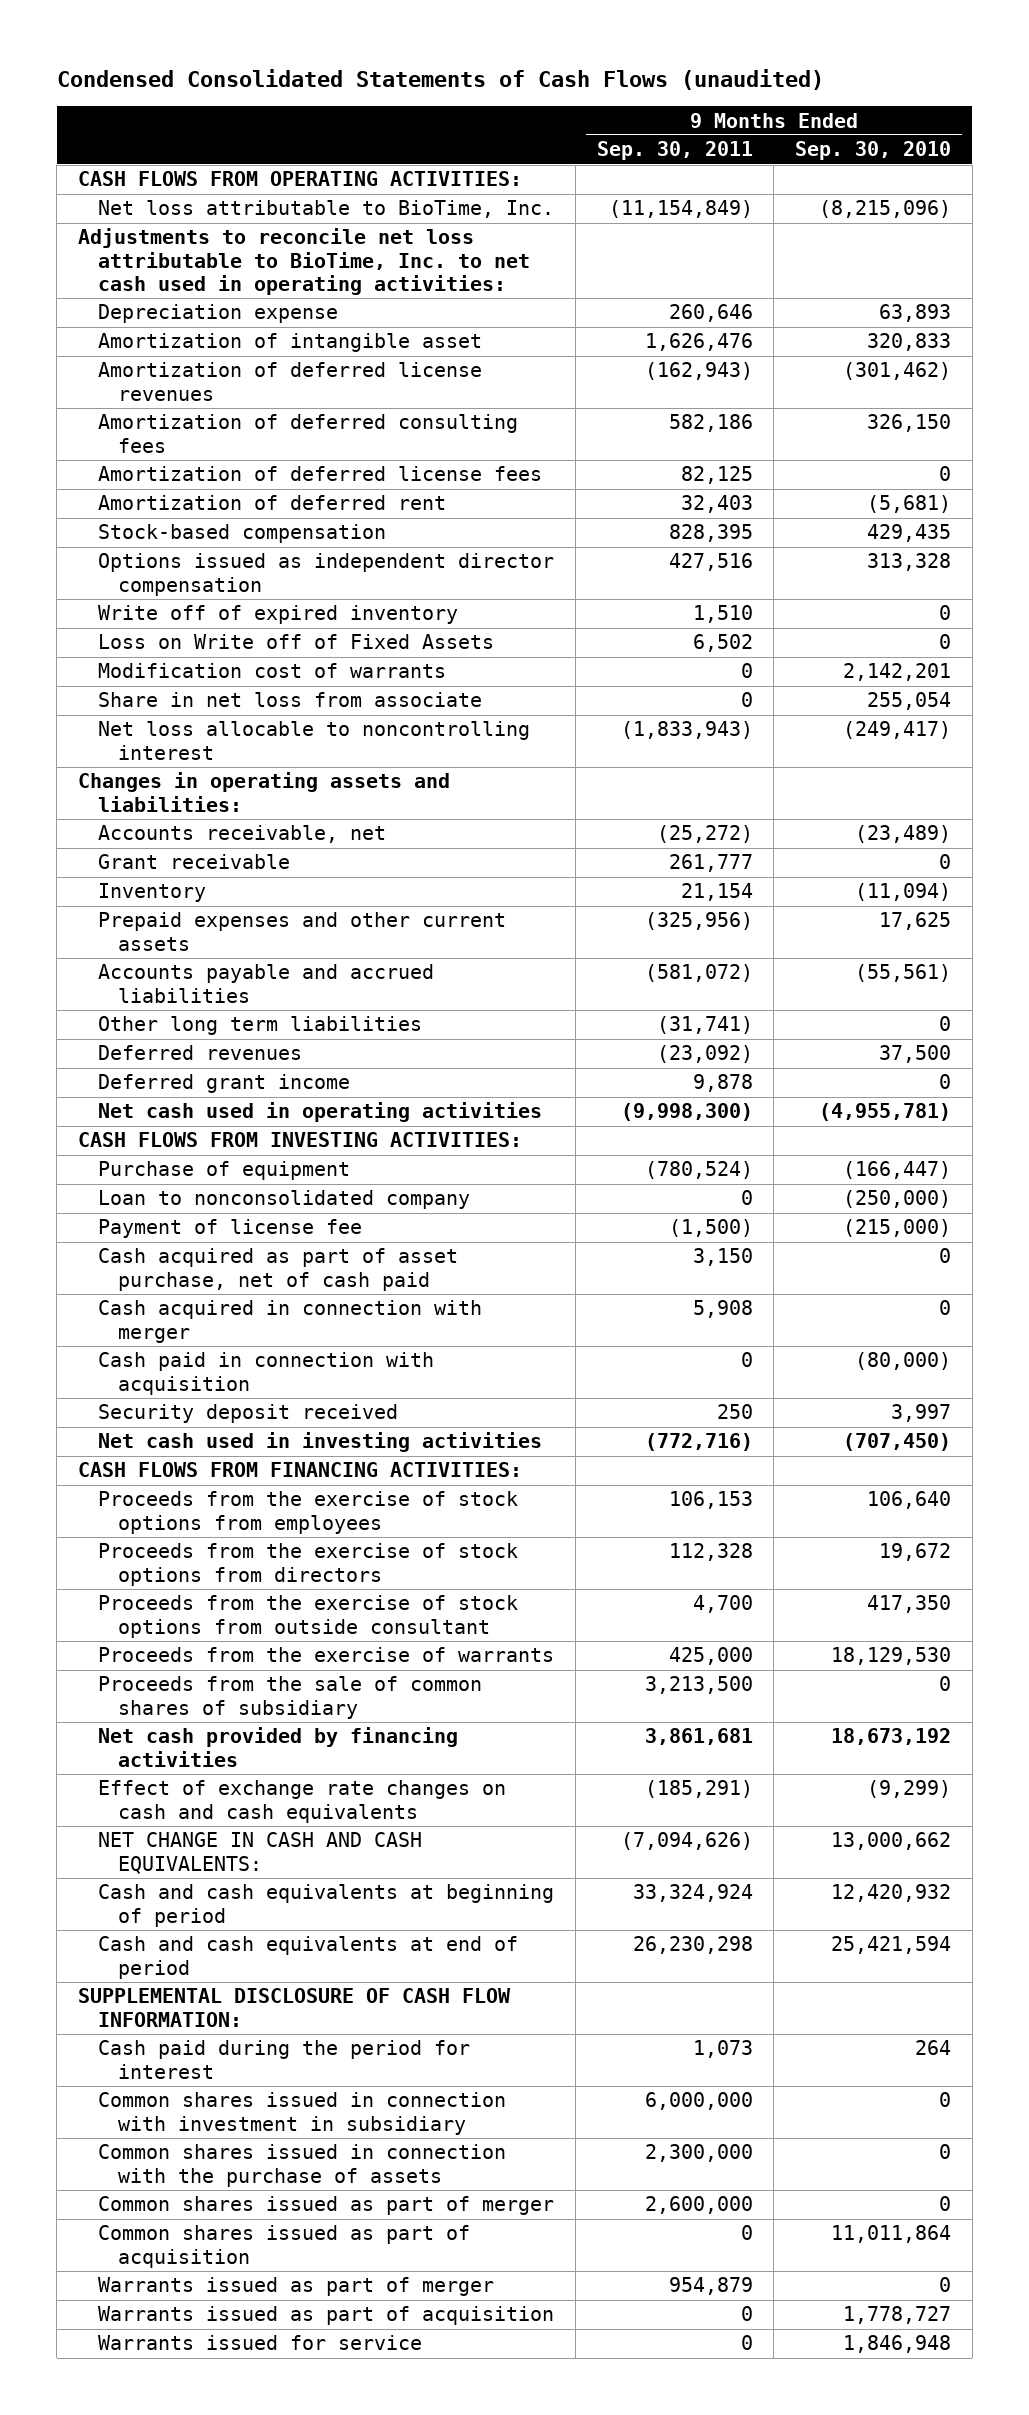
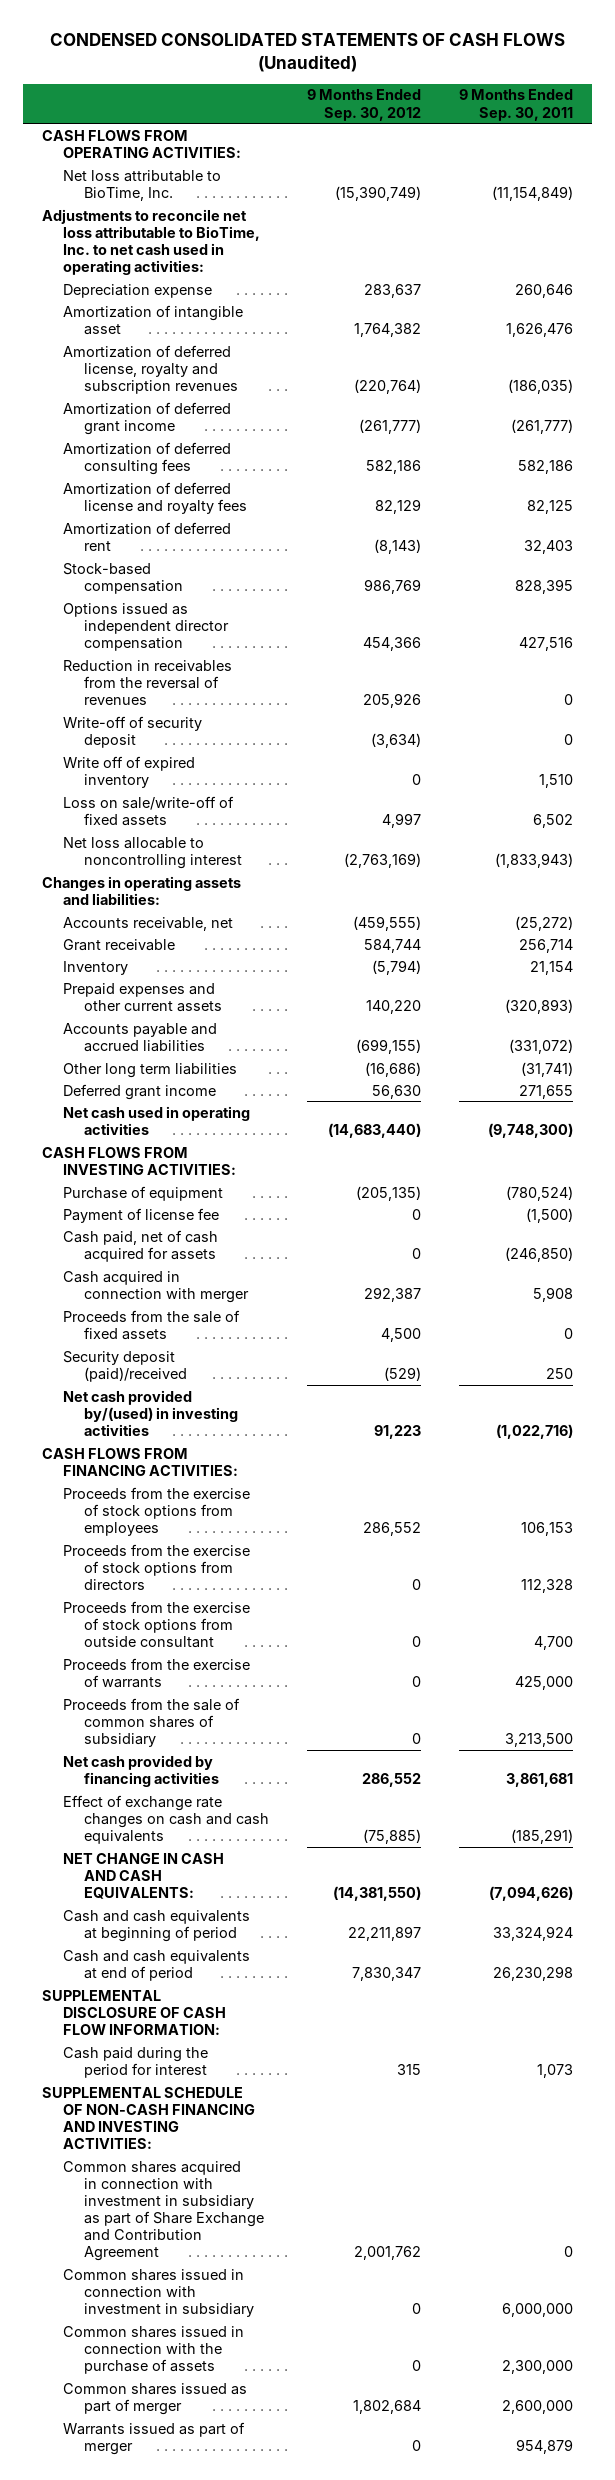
- Condensed Consolidated Statements of Cash Flows (unaudited)
+ CONDENSED CONSOLIDATED STATEMENTS OF CASH FLOWS (Unaudited)
- | 9 Months Ended Sep. 30, 2011 | 9 Months Ended Sep. 30, 2010
+ | 9 Months Ended Sep. 30, 2012 | 9 Months Ended Sep. 30, 2011
- Amortization of deferred license revenues | (162,943) | (301,462)
+ Amortization of deferred license, royalty and subscription revenues | (220,764) | (186,035)
+ Amortization of deferred grant income | (261,777) | (261,777)
- Amortization of deferred license fees | 82,125 | 0
+ Amortization of deferred license and royalty fees | 82,129 | 82,125
+ Reduction in receivables from the reversal of revenues | 205,926 | 0
+ Write-off of security deposit | (3,634) | 0
- Loss on Write off of Fixed Assets | 6,502 | 0
- Modification cost of warrants | 0 | 2,142,201
- Share in net loss from associate | 0 | 255,054
+ Loss on sale/write-off of fixed assets | 4,997 | 6,502
- Grant receivable | 261,777 | 0
+ Grant receivable | 584,744 | 256,714
- Prepaid expenses and other current assets | (325,956) | 17,625
- Accounts payable and accrued liabilities | (581,072) | (55,561)
+ Prepaid expenses and other current assets | 140,220 | (320,893)
+ Accounts payable and accrued liabilities | (699,155) | (331,072)
- Deferred revenues | (23,092) | 37,500
- Deferred grant income | 9,878 | 0
- Net cash used in operating activities | (9,998,300) | (4,955,781)
+ Deferred grant income | 56,630 | 271,655
+ Net cash used in operating activities | (14,683,440) | (9,748,300)
- Loan to nonconsolidated company | 0 | (250,000)
- Cash acquired as part of asset purchase, net of cash paid | 3,150 | 0
+ Cash paid, net of cash acquired for assets | 0 | (246,850)
- Cash paid in connection with acquisition | 0 | (80,000)
- Security deposit received | 250 | 3,997
- Net cash used in investing activities | (772,716) | (707,450)
+ Proceeds from the sale of fixed assets | 4,500 | 0
+ Security deposit (paid)/received | (529) | 250
+ Net cash provided by/(used) in investing activities | 91,223 | (1,022,716)
+ SUPPLEMENTAL SCHEDULE OF NON-CASH FINANCING AND INVESTING ACTIVITIES:
+ Common shares acquired in connection with investment in subsidiary as part of Share Exchange and Contribution Agreement | 2,001,762 | 0
- Common shares issued as part of acquisition | 0 | 11,011,864
- Warrants issued as part of acquisition | 0 | 1,778,727
- Warrants issued for service | 0 | 1,846,948

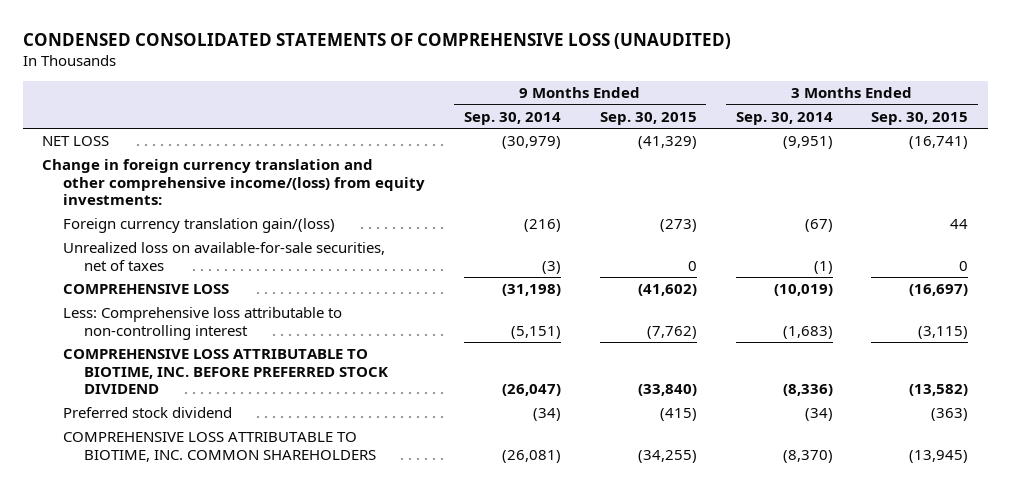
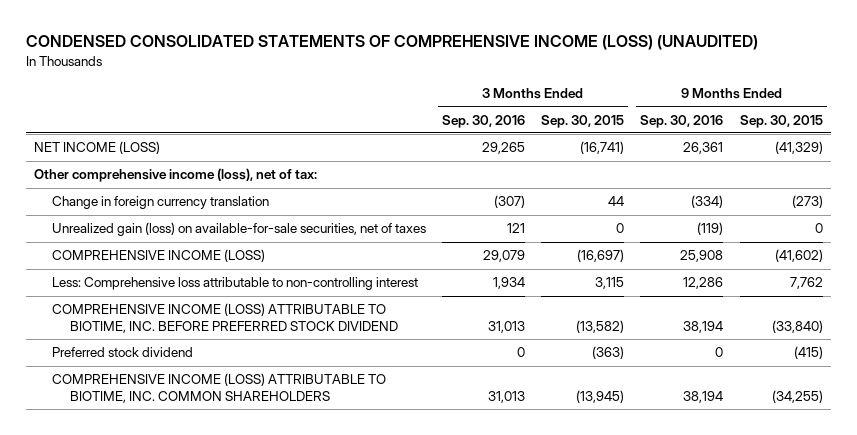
- CONDENSED CONSOLIDATED STATEMENTS OF COMPREHENSIVE LOSS (UNAUDITED)
+ CONDENSED CONSOLIDATED STATEMENTS OF COMPREHENSIVE INCOME (LOSS) (UNAUDITED)
- | 9 Months Ended Sep. 30, 2014 | 9 Months Ended Sep. 30, 2015 | 3 Months Ended Sep. 30, 2014 | 3 Months Ended Sep. 30, 2015
+ | 3 Months Ended Sep. 30, 2016 | 3 Months Ended Sep. 30, 2015 | 9 Months Ended Sep. 30, 2016 | 9 Months Ended Sep. 30, 2015
- NET LOSS | (30,979) | (41,329) | (9,951) | (16,741)
- Change in foreign currency translation and other comprehensive income/(loss) from equity investments:
- Foreign currency translation gain/(loss) | (216) | (273) | (67) | 44
- Unrealized loss on available-for-sale securities, net of taxes | (3) | 0 | (1) | 0
- COMPREHENSIVE LOSS | (31,198) | (41,602) | (10,019) | (16,697)
- Less: Comprehensive loss attributable to non-controlling interest | (5,151) | (7,762) | (1,683) | (3,115)
- COMPREHENSIVE LOSS ATTRIBUTABLE TO BIOTIME, INC. BEFORE PREFERRED STOCK DIVIDEND | (26,047) | (33,840) | (8,336) | (13,582)
+ NET INCOME (LOSS) | 29,265 | (16,741) | 26,361 | (41,329)
+ Other comprehensive income (loss), net of tax:
+ Change in foreign currency translation | (307) | 44 | (334) | (273)
+ Unrealized gain (loss) on available-for-sale securities, net of taxes | 121 | 0 | (119) | 0
+ COMPREHENSIVE INCOME (LOSS) | 29,079 | (16,697) | 25,908 | (41,602)
+ Less: Comprehensive loss attributable to non-controlling interest | 1,934 | 3,115 | 12,286 | 7,762
+ COMPREHENSIVE INCOME (LOSS) ATTRIBUTABLE TO BIOTIME, INC. BEFORE PREFERRED STOCK DIVIDEND | 31,013 | (13,582) | 38,194 | (33,840)
- COMPREHENSIVE LOSS ATTRIBUTABLE TO BIOTIME, INC. COMMON SHAREHOLDERS | (26,081) | (34,255) | (8,370) | (13,945)
+ COMPREHENSIVE INCOME (LOSS) ATTRIBUTABLE TO BIOTIME, INC. COMMON SHAREHOLDERS | 31,013 | (13,945) | 38,194 | (34,255)

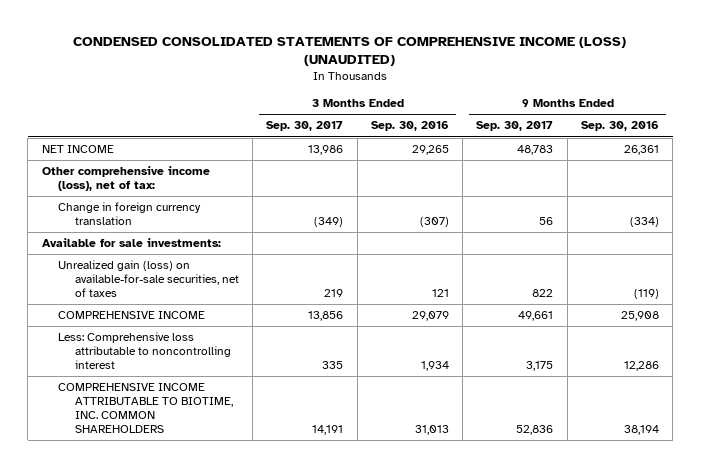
- | 3 Months Ended Sep. 30, 2016 | 3 Months Ended Sep. 30, 2015 | 9 Months Ended Sep. 30, 2016 | 9 Months Ended Sep. 30, 2015
+ | 3 Months Ended Sep. 30, 2017 | 3 Months Ended Sep. 30, 2016 | 9 Months Ended Sep. 30, 2017 | 9 Months Ended Sep. 30, 2016
- NET INCOME (LOSS) | 29,265 | (16,741) | 26,361 | (41,329)
+ NET INCOME | 13,986 | 29,265 | 48,783 | 26,361
+ Available for sale investments:
- COMPREHENSIVE INCOME (LOSS) | 29,079 | (16,697) | 25,908 | (41,602)
- Less: Comprehensive loss attributable to non-controlling interest | 1,934 | 3,115 | 12,286 | 7,762
- COMPREHENSIVE INCOME (LOSS) ATTRIBUTABLE TO BIOTIME, INC. BEFORE PREFERRED STOCK DIVIDEND | 31,013 | (13,582) | 38,194 | (33,840)
- Preferred stock dividend | 0 | (363) | 0 | (415)
- COMPREHENSIVE INCOME (LOSS) ATTRIBUTABLE TO BIOTIME, INC. COMMON SHAREHOLDERS | 31,013 | (13,945) | 38,194 | (34,255)
+ COMPREHENSIVE INCOME | 13,856 | 29,079 | 49,661 | 25,908
+ Less: Comprehensive loss attributable to noncontrolling interest | 335 | 1,934 | 3,175 | 12,286
+ COMPREHENSIVE INCOME ATTRIBUTABLE TO BIOTIME, INC. COMMON SHAREHOLDERS | 14,191 | 31,013 | 52,836 | 38,194

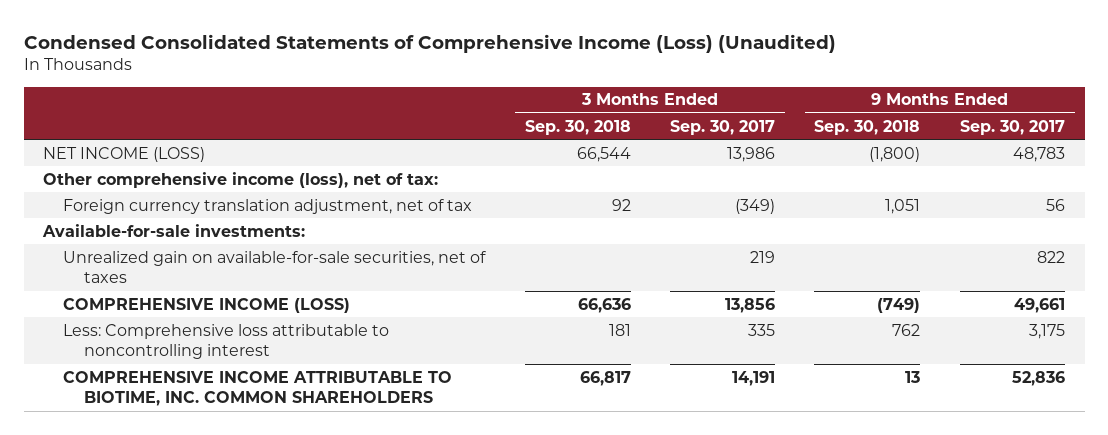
- CONDENSED CONSOLIDATED STATEMENTS OF COMPREHENSIVE INCOME (LOSS) (UNAUDITED)
+ Condensed Consolidated Statements of Comprehensive Income (Loss) (Unaudited)
- | 3 Months Ended Sep. 30, 2017 | 3 Months Ended Sep. 30, 2016 | 9 Months Ended Sep. 30, 2017 | 9 Months Ended Sep. 30, 2016
+ | 3 Months Ended Sep. 30, 2018 | 3 Months Ended Sep. 30, 2017 | 9 Months Ended Sep. 30, 2018 | 9 Months Ended Sep. 30, 2017
- NET INCOME | 13,986 | 29,265 | 48,783 | 26,361
+ NET INCOME (LOSS) | 66,544 | 13,986 | (1,800) | 48,783
- Change in foreign currency translation | (349) | (307) | 56 | (334)
- Available for sale investments:
- Unrealized gain (loss) on available-for-sale securities, net of taxes | 219 | 121 | 822 | (119)
- COMPREHENSIVE INCOME | 13,856 | 29,079 | 49,661 | 25,908
+ Foreign currency translation adjustment, net of tax | 92 | (349) | 1,051 | 56
+ Available-for-sale investments:
+ Unrealized gain on available-for-sale securities, net of taxes | | 219 | | 822
+ COMPREHENSIVE INCOME (LOSS) | 66,636 | 13,856 | (749) | 49,661

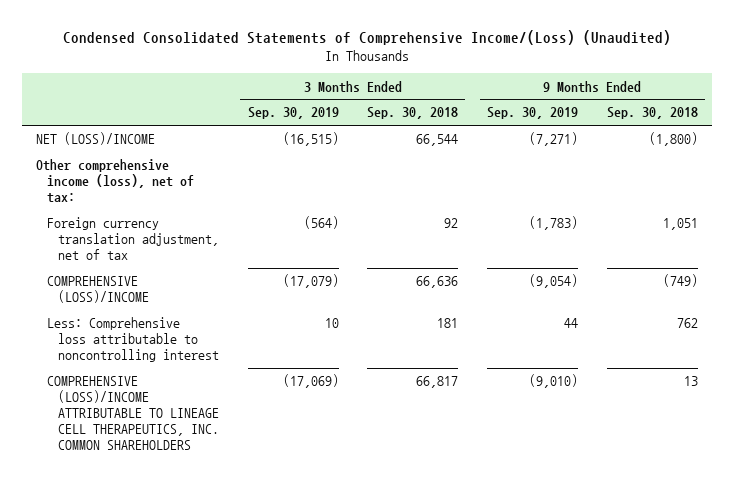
- Condensed Consolidated Statements of Comprehensive Income (Loss) (Unaudited)
+ Condensed Consolidated Statements of Comprehensive Income/(Loss) (Unaudited)
- | 3 Months Ended Sep. 30, 2018 | 3 Months Ended Sep. 30, 2017 | 9 Months Ended Sep. 30, 2018 | 9 Months Ended Sep. 30, 2017
+ | 3 Months Ended Sep. 30, 2019 | 3 Months Ended Sep. 30, 2018 | 9 Months Ended Sep. 30, 2019 | 9 Months Ended Sep. 30, 2018
- NET INCOME (LOSS) | 66,544 | 13,986 | (1,800) | 48,783
+ NET (LOSS)/INCOME | (16,515) | 66,544 | (7,271) | (1,800)
- Available-for-sale investments:
- Unrealized gain on available-for-sale securities, net of taxes | | 219 | | 822
- COMPREHENSIVE INCOME (LOSS) | 66,636 | 13,856 | (749) | 49,661
+ COMPREHENSIVE (LOSS)/INCOME | (17,079) | 66,636 | (9,054) | (749)
- COMPREHENSIVE INCOME ATTRIBUTABLE TO BIOTIME, INC. COMMON SHAREHOLDERS | 66,817 | 14,191 | 13 | 52,836
+ COMPREHENSIVE (LOSS)/INCOME ATTRIBUTABLE TO LINEAGE CELL THERAPEUTICS, INC. COMMON SHAREHOLDERS | (17,069) | 66,817 | (9,010) | 13

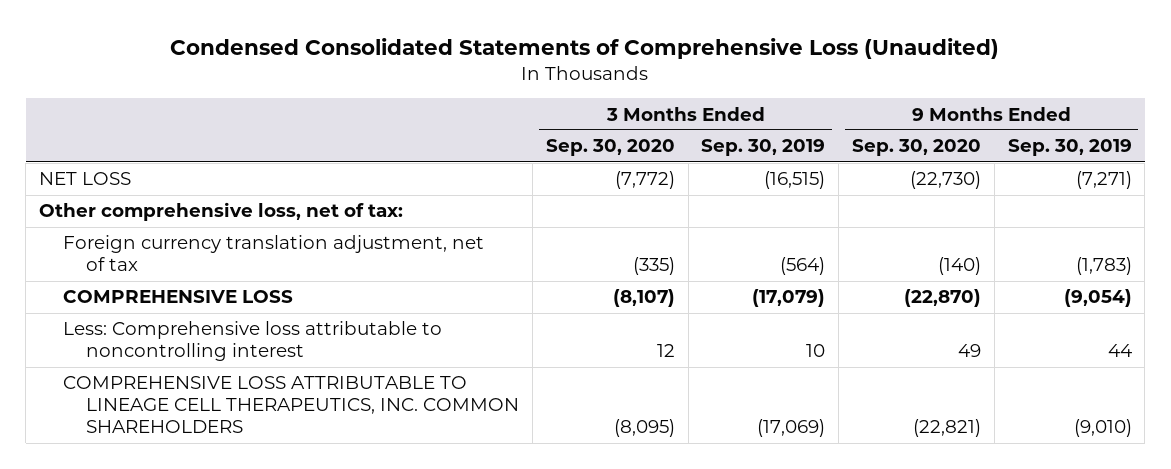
- Condensed Consolidated Statements of Comprehensive Income/(Loss) (Unaudited)
+ Condensed Consolidated Statements of Comprehensive Loss (Unaudited)
- | 3 Months Ended Sep. 30, 2019 | 3 Months Ended Sep. 30, 2018 | 9 Months Ended Sep. 30, 2019 | 9 Months Ended Sep. 30, 2018
+ | 3 Months Ended Sep. 30, 2020 | 3 Months Ended Sep. 30, 2019 | 9 Months Ended Sep. 30, 2020 | 9 Months Ended Sep. 30, 2019
- NET (LOSS)/INCOME | (16,515) | 66,544 | (7,271) | (1,800)
- Other comprehensive income (loss), net of tax:
+ NET LOSS | (7,772) | (16,515) | (22,730) | (7,271)
+ Other comprehensive loss, net of tax:
- COMPREHENSIVE (LOSS)/INCOME | (17,079) | 66,636 | (9,054) | (749)
+ COMPREHENSIVE LOSS | (8,107) | (17,079) | (22,870) | (9,054)
- COMPREHENSIVE (LOSS)/INCOME ATTRIBUTABLE TO LINEAGE CELL THERAPEUTICS, INC. COMMON SHAREHOLDERS | (17,069) | 66,817 | (9,010) | 13
+ COMPREHENSIVE LOSS ATTRIBUTABLE TO LINEAGE CELL THERAPEUTICS, INC. COMMON SHAREHOLDERS | (8,095) | (17,069) | (22,821) | (9,010)

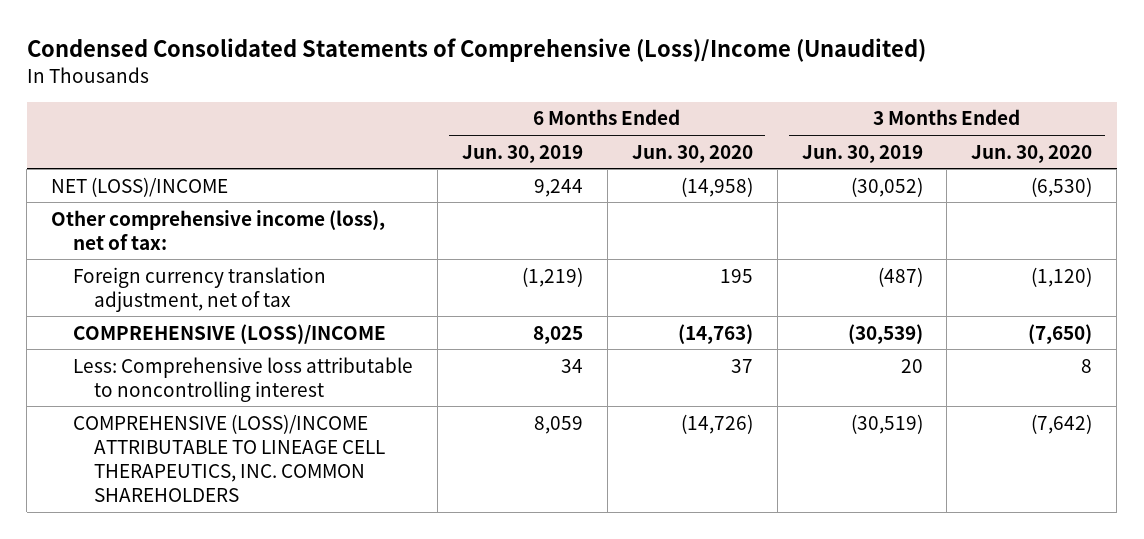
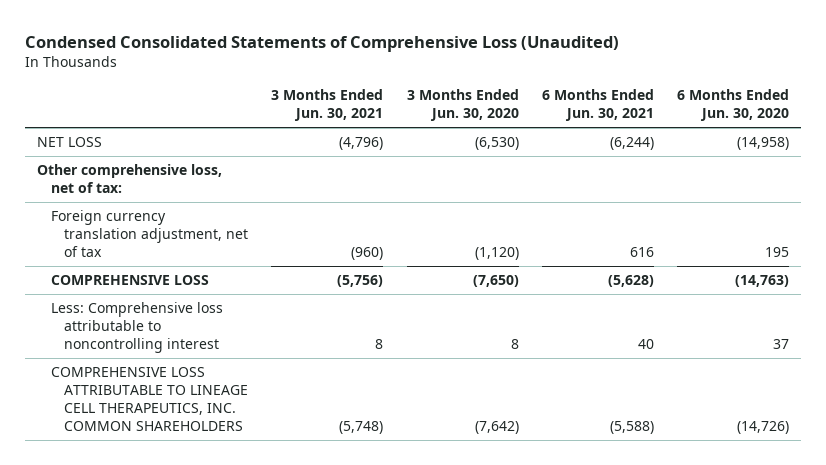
- Condensed Consolidated Statements of Comprehensive (Loss)/Income (Unaudited)
+ Condensed Consolidated Statements of Comprehensive Loss (Unaudited)
- | 6 Months Ended Jun. 30, 2019 | 6 Months Ended Jun. 30, 2020 | 3 Months Ended Jun. 30, 2019 | 3 Months Ended Jun. 30, 2020
+ | 3 Months Ended Jun. 30, 2021 | 3 Months Ended Jun. 30, 2020 | 6 Months Ended Jun. 30, 2021 | 6 Months Ended Jun. 30, 2020
- NET (LOSS)/INCOME | 9,244 | (14,958) | (30,052) | (6,530)
- Other comprehensive income (loss), net of tax:
+ NET LOSS | (4,796) | (6,530) | (6,244) | (14,958)
+ Other comprehensive loss, net of tax:
- COMPREHENSIVE (LOSS)/INCOME | 8,025 | (14,763) | (30,539) | (7,650)
+ COMPREHENSIVE LOSS | (5,756) | (7,650) | (5,628) | (14,763)
- COMPREHENSIVE (LOSS)/INCOME ATTRIBUTABLE TO LINEAGE CELL THERAPEUTICS, INC. COMMON SHAREHOLDERS | 8,059 | (14,726) | (30,519) | (7,642)
+ COMPREHENSIVE LOSS ATTRIBUTABLE TO LINEAGE CELL THERAPEUTICS, INC. COMMON SHAREHOLDERS | (5,748) | (7,642) | (5,588) | (14,726)

